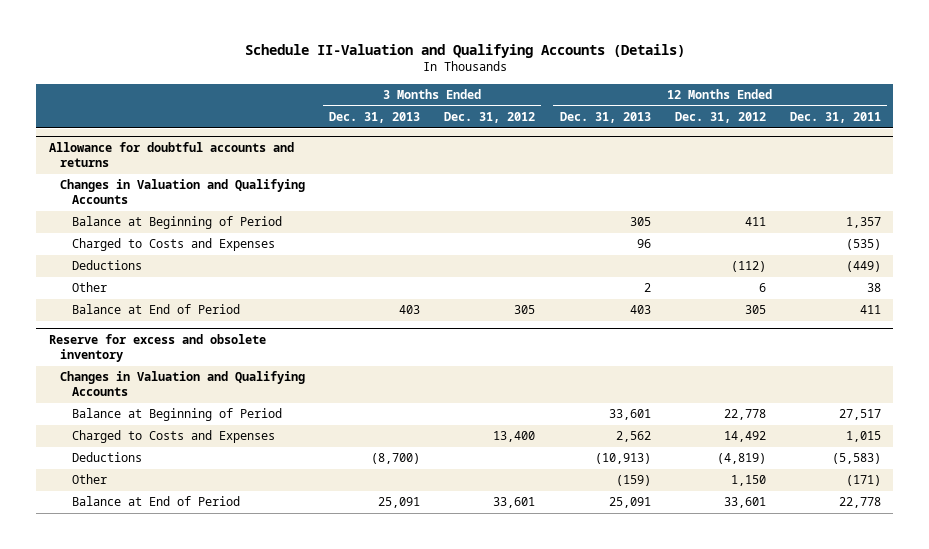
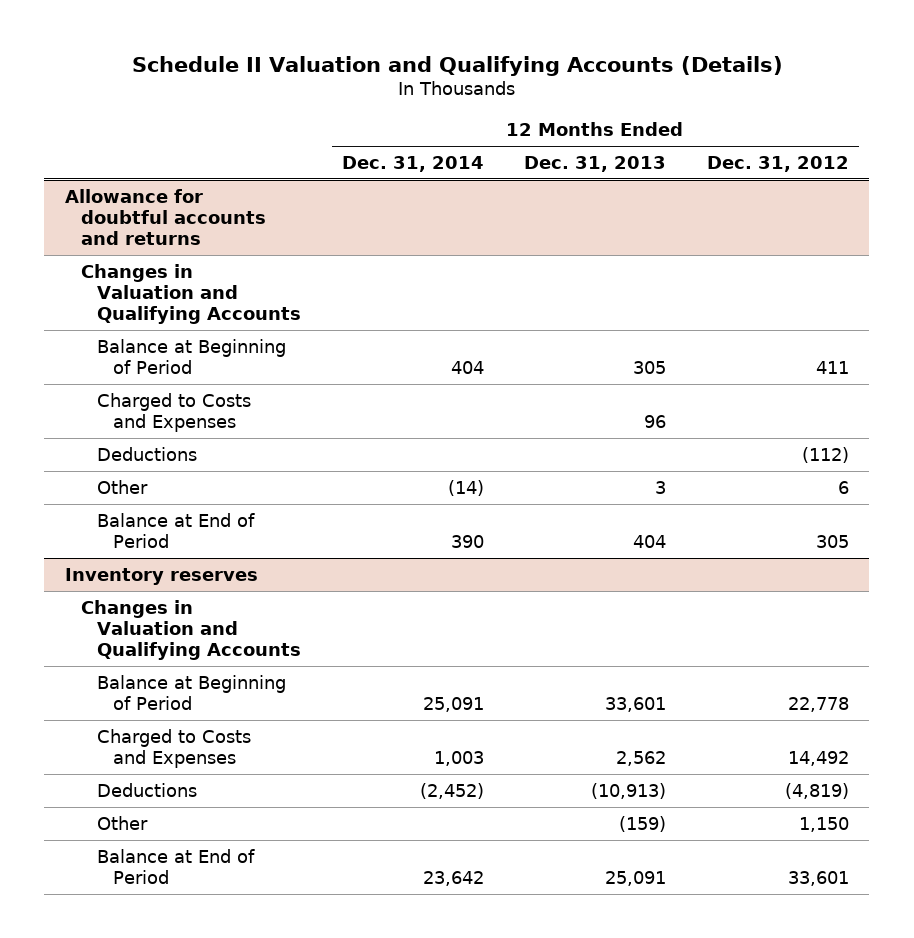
- Schedule II-Valuation and Qualifying Accounts (Details)
+ Schedule II Valuation and Qualifying Accounts (Details)
- | 3 Months Ended Dec. 31, 2013 | 3 Months Ended Dec. 31, 2012 | 12 Months Ended Dec. 31, 2013 | 12 Months Ended Dec. 31, 2012 | 12 Months Ended Dec. 31, 2011
+ | 12 Months Ended Dec. 31, 2014 | 12 Months Ended Dec. 31, 2013 | 12 Months Ended Dec. 31, 2012
@ Allowance for doubtful accounts and returns
- Other | | | 2 | 6 | 38
- Balance at End of Period | 403 | 305 | 403 | 305 | 411
- Reserve for excess and obsolete inventory
@ Allowance for doubtful accounts and returns
+ Other | (14) | 3 | 6
+ Balance at End of Period | 390 | 404 | 305
+ Inventory reserves

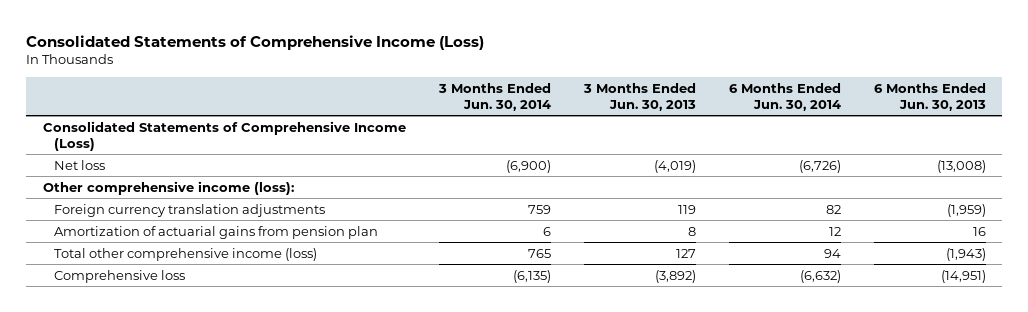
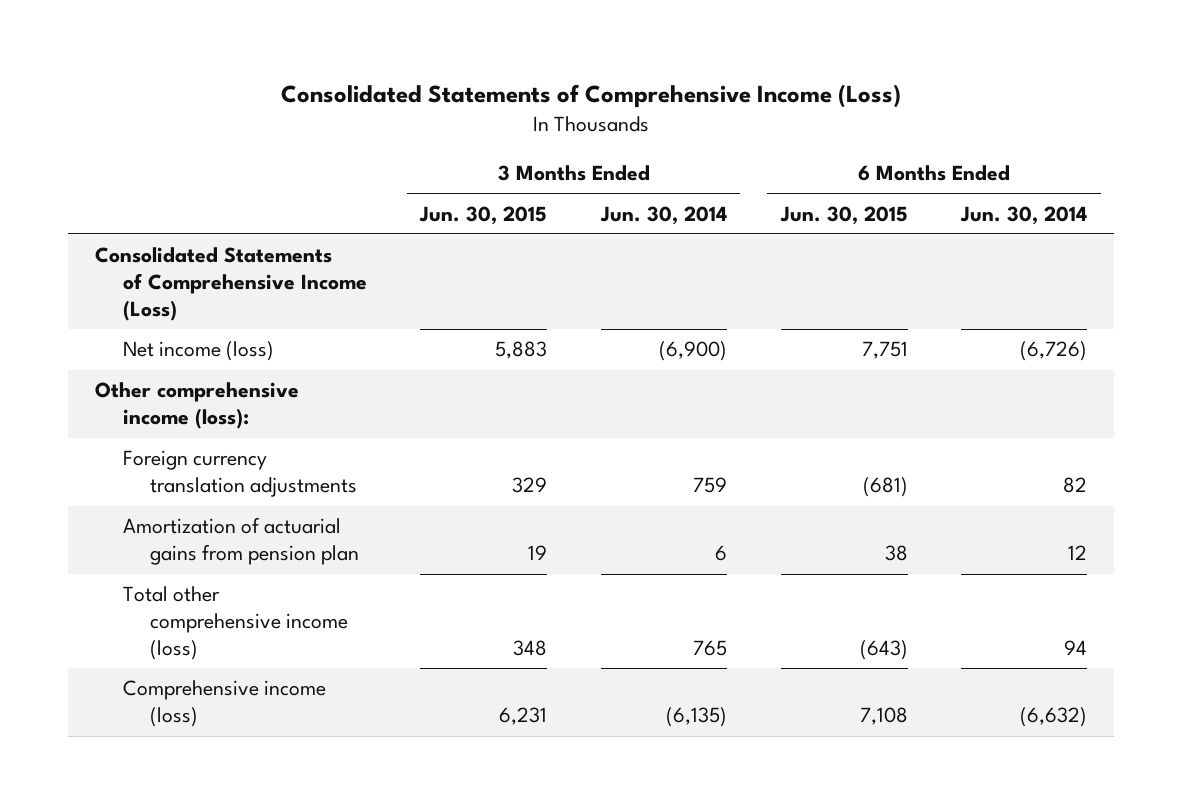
- | 3 Months Ended Jun. 30, 2014 | 3 Months Ended Jun. 30, 2013 | 6 Months Ended Jun. 30, 2014 | 6 Months Ended Jun. 30, 2013
+ | 3 Months Ended Jun. 30, 2015 | 3 Months Ended Jun. 30, 2014 | 6 Months Ended Jun. 30, 2015 | 6 Months Ended Jun. 30, 2014
- Net loss | (6,900) | (4,019) | (6,726) | (13,008)
+ Net income (loss) | 5,883 | (6,900) | 7,751 | (6,726)
- Comprehensive loss | (6,135) | (3,892) | (6,632) | (14,951)
+ Comprehensive income (loss) | 6,231 | (6,135) | 7,108 | (6,632)

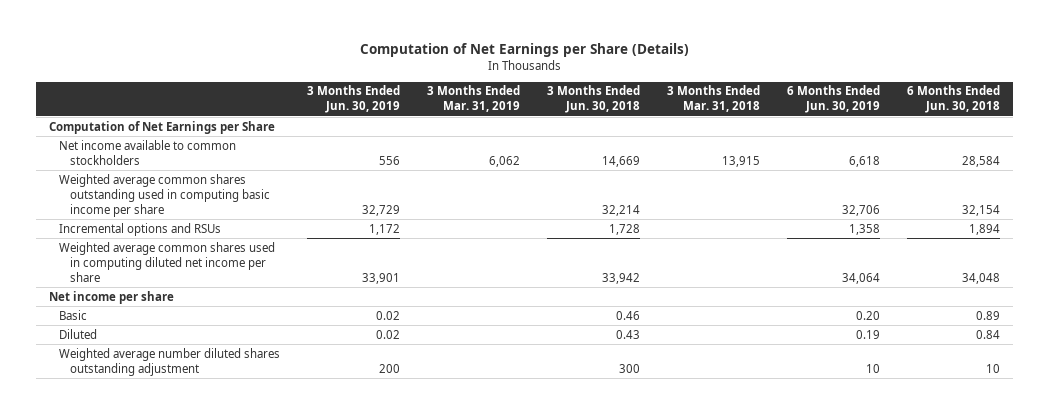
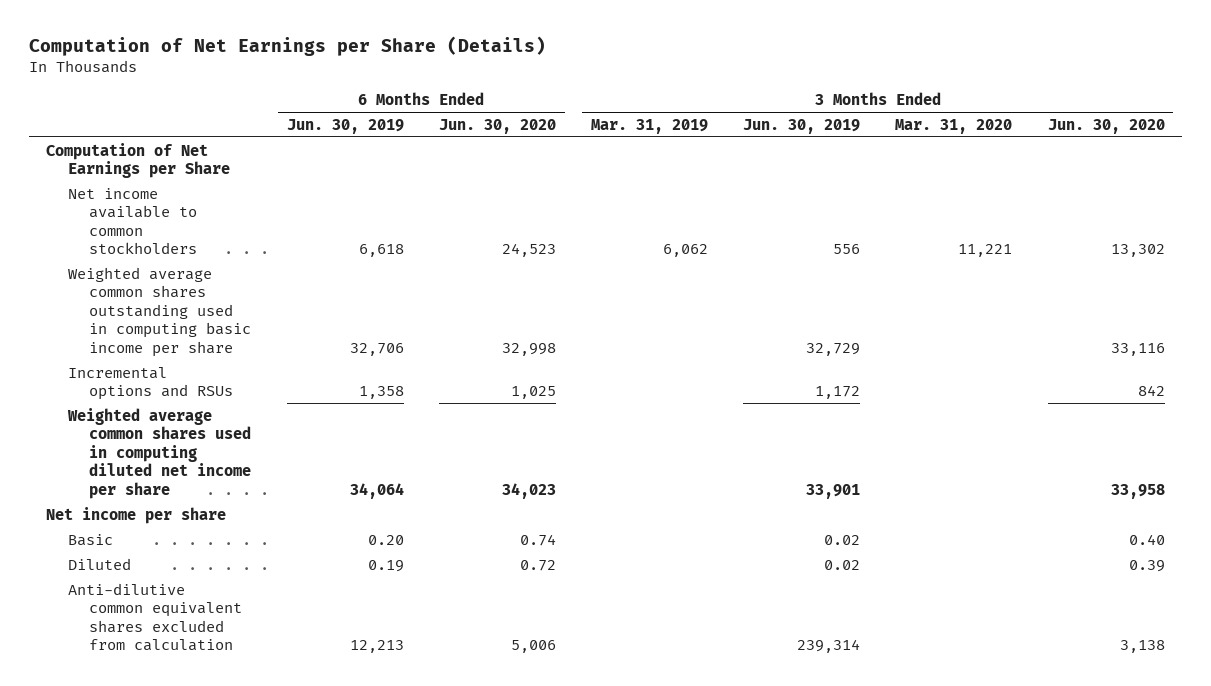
- | 3 Months Ended Jun. 30, 2019 | 3 Months Ended Mar. 31, 2019 | 3 Months Ended Jun. 30, 2018 | 3 Months Ended Mar. 31, 2018 | 6 Months Ended Jun. 30, 2019 | 6 Months Ended Jun. 30, 2018
+ | 6 Months Ended Jun. 30, 2019 | 6 Months Ended Jun. 30, 2020 | 3 Months Ended Mar. 31, 2019 | 3 Months Ended Jun. 30, 2019 | 3 Months Ended Mar. 31, 2020 | 3 Months Ended Jun. 30, 2020
- Weighted average number diluted shares outstanding adjustment | 200 | | 300 | | 10 | 10
+ Anti-dilutive common equivalent shares excluded from calculation | 12,213 | 5,006 | | 239,314 | | 3,138

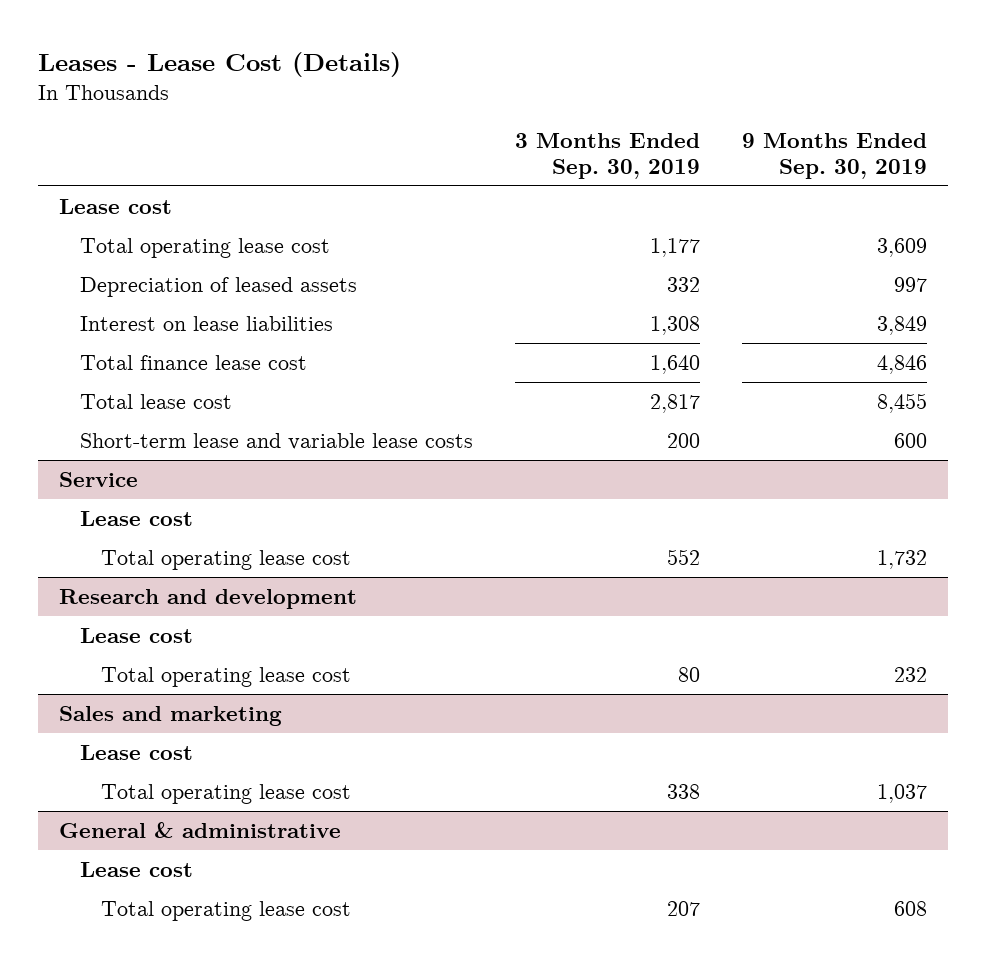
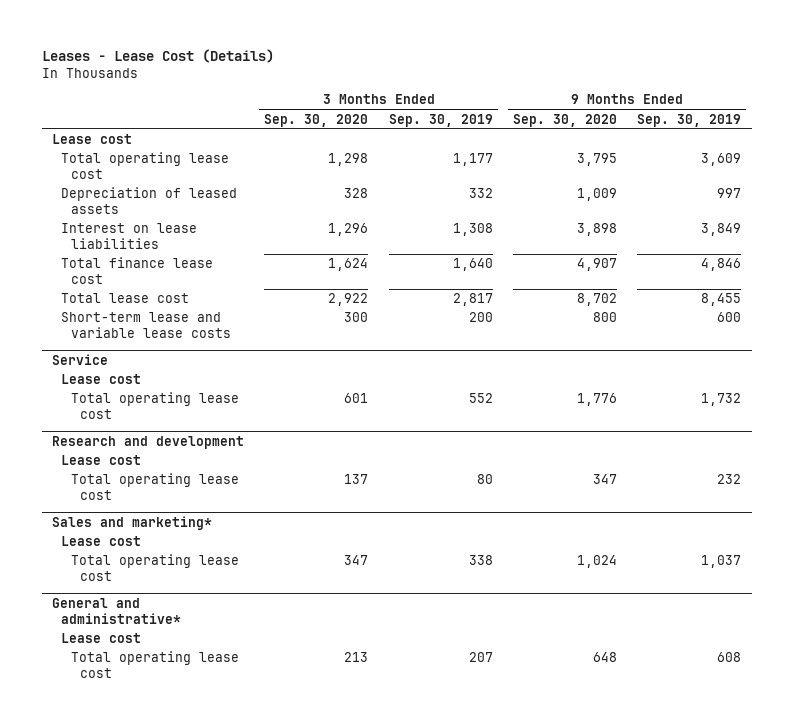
- | 3 Months Ended Sep. 30, 2019 | 9 Months Ended Sep. 30, 2019
+ | 3 Months Ended Sep. 30, 2020 | 3 Months Ended Sep. 30, 2019 | 9 Months Ended Sep. 30, 2020 | 9 Months Ended Sep. 30, 2019
- Sales and marketing
+ Sales and marketing*
- General & administrative
+ General and administrative*

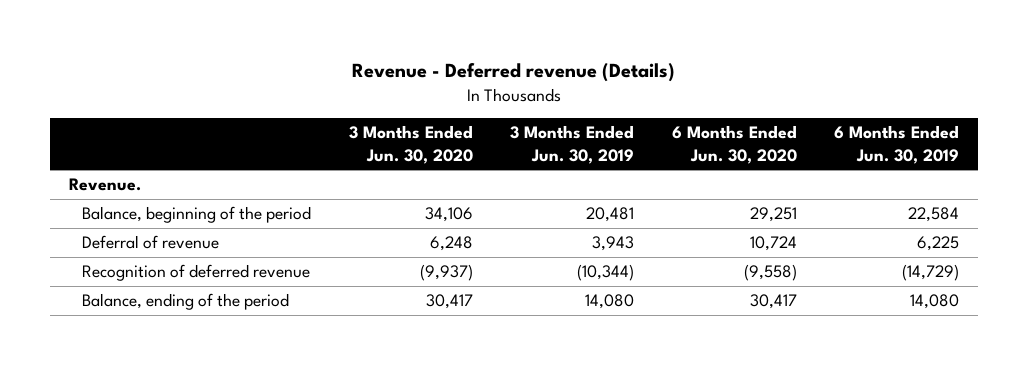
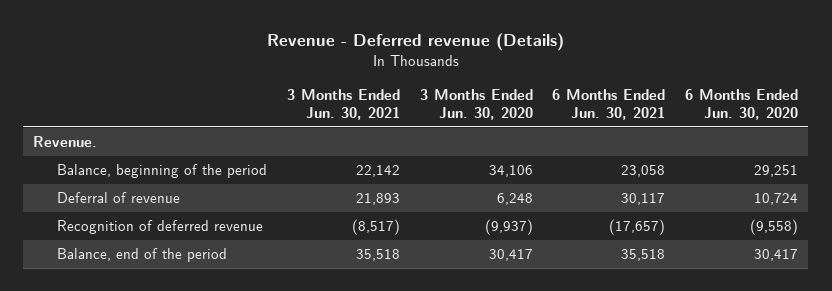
- | 3 Months Ended Jun. 30, 2020 | 3 Months Ended Jun. 30, 2019 | 6 Months Ended Jun. 30, 2020 | 6 Months Ended Jun. 30, 2019
+ | 3 Months Ended Jun. 30, 2021 | 3 Months Ended Jun. 30, 2020 | 6 Months Ended Jun. 30, 2021 | 6 Months Ended Jun. 30, 2020
- Balance, ending of the period | 30,417 | 14,080 | 30,417 | 14,080
+ Balance, end of the period | 35,518 | 30,417 | 35,518 | 30,417

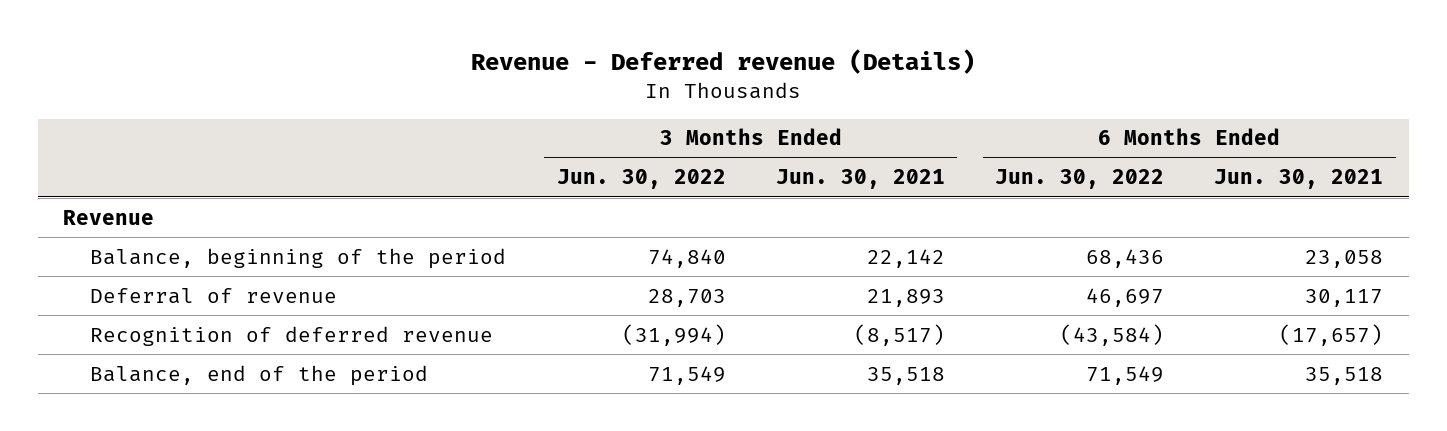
- | 3 Months Ended Jun. 30, 2021 | 3 Months Ended Jun. 30, 2020 | 6 Months Ended Jun. 30, 2021 | 6 Months Ended Jun. 30, 2020
+ | 3 Months Ended Jun. 30, 2022 | 3 Months Ended Jun. 30, 2021 | 6 Months Ended Jun. 30, 2022 | 6 Months Ended Jun. 30, 2021
- Revenue.
+ Revenue

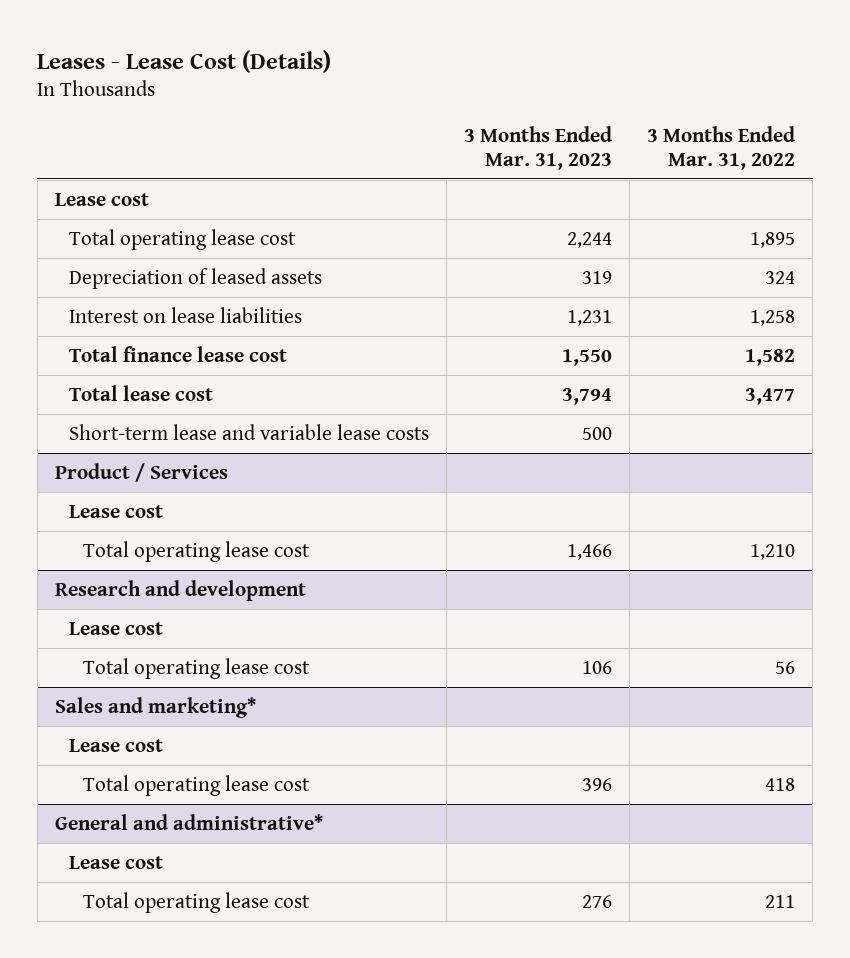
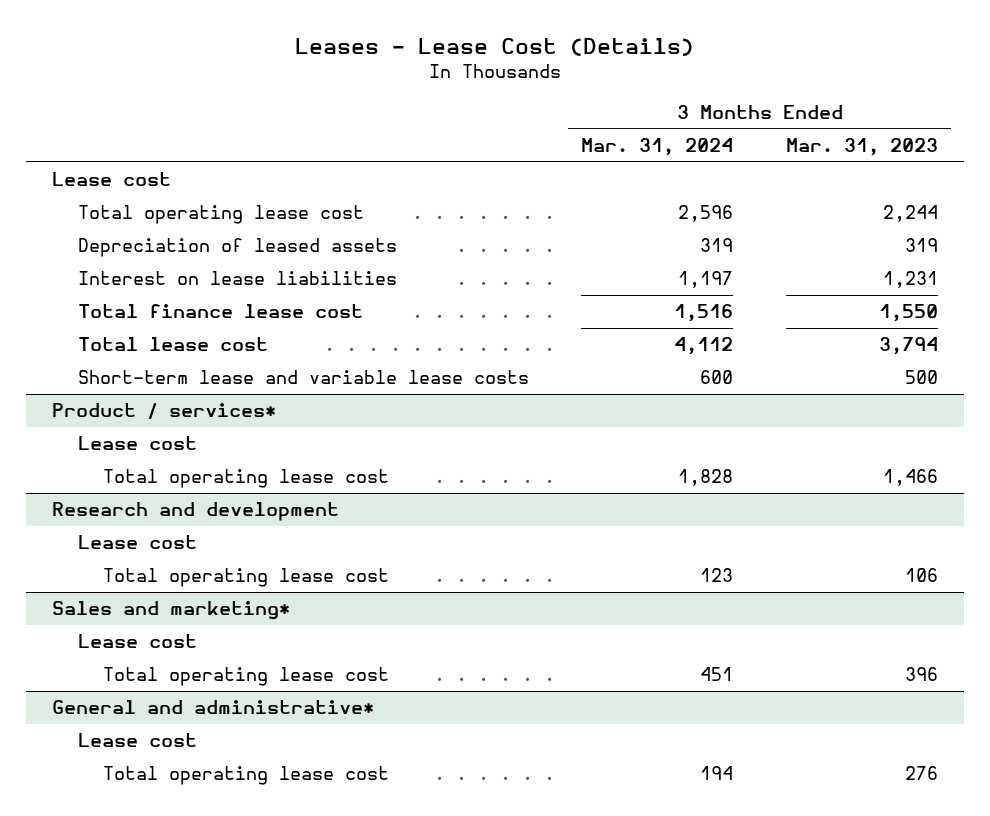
- | 3 Months Ended Mar. 31, 2023 | 3 Months Ended Mar. 31, 2022
+ | 3 Months Ended Mar. 31, 2024 | 3 Months Ended Mar. 31, 2023
- Product / Services
+ Product / services*

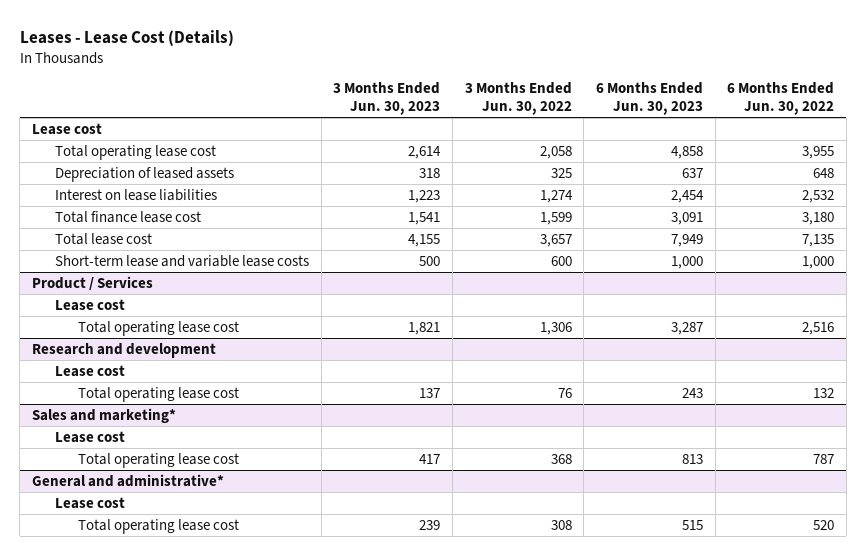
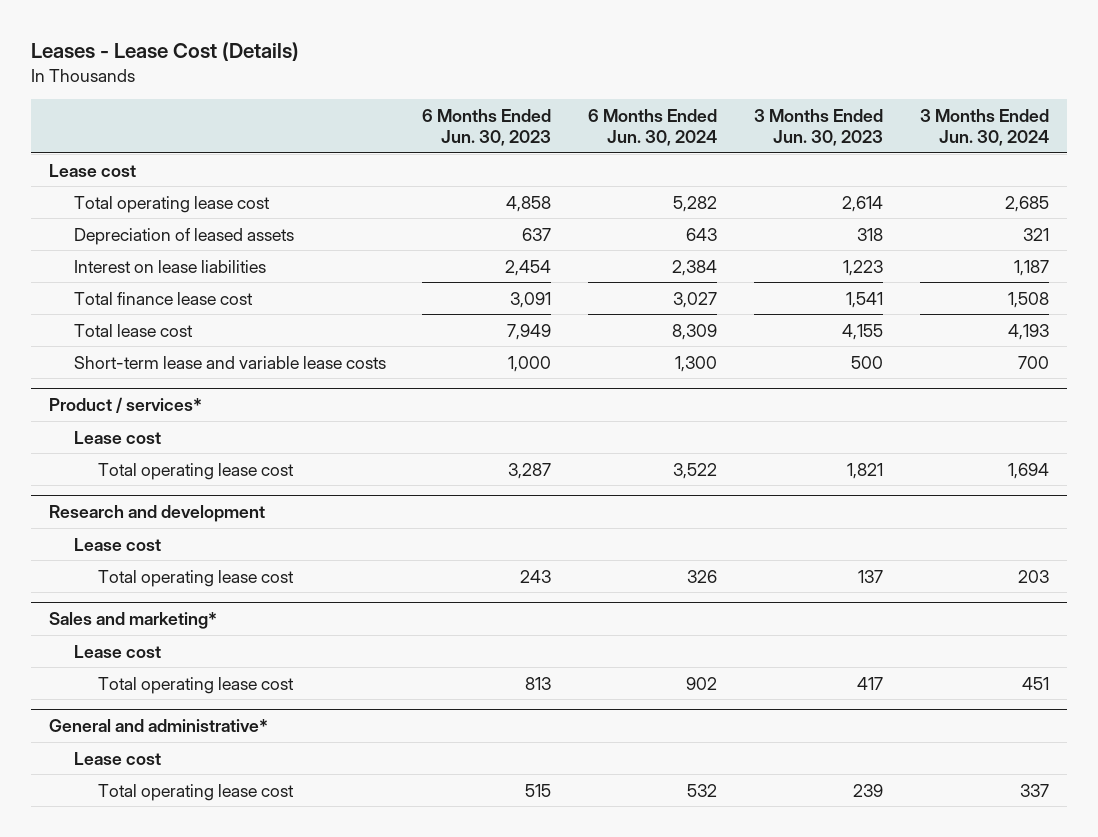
- | 3 Months Ended Jun. 30, 2023 | 3 Months Ended Jun. 30, 2022 | 6 Months Ended Jun. 30, 2023 | 6 Months Ended Jun. 30, 2022
+ | 6 Months Ended Jun. 30, 2023 | 6 Months Ended Jun. 30, 2024 | 3 Months Ended Jun. 30, 2023 | 3 Months Ended Jun. 30, 2024
- Product / Services
+ Product / services*

